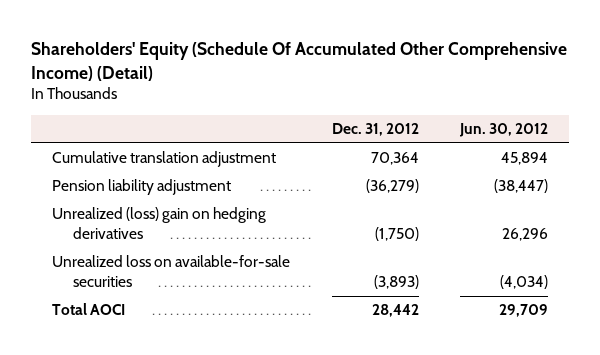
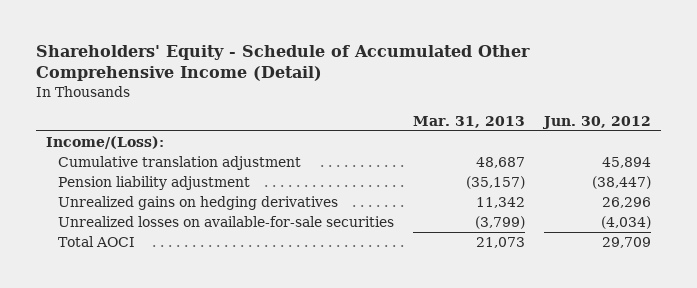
- Shareholders' Equity (Schedule Of Accumulated Other Comprehensive Income) (Detail)
+ Shareholders' Equity - Schedule of Accumulated Other Comprehensive Income (Detail)
- | Dec. 31, 2012 | Jun. 30, 2012
+ | Mar. 31, 2013 | Jun. 30, 2012
+ Income/(Loss):
- Unrealized (loss) gain on hedging derivatives | (1,750) | 26,296
- Unrealized loss on available-for-sale securities | (3,893) | (4,034)
+ Unrealized gains on hedging derivatives | 11,342 | 26,296
+ Unrealized losses on available-for-sale securities | (3,799) | (4,034)

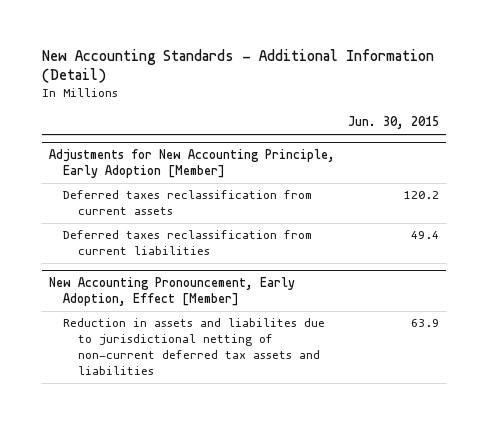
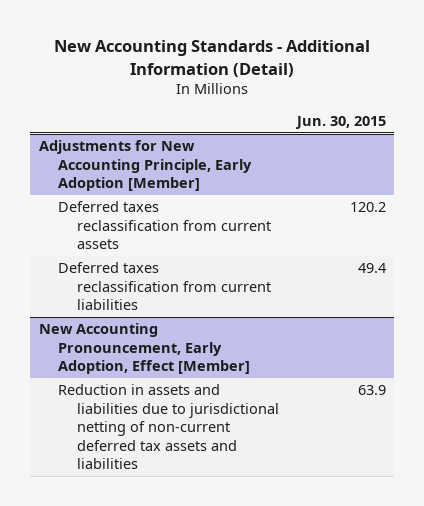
@ New Accounting Pronouncement, Early Adoption, Effect [Member]
- Reduction in assets and liabilites due to jurisdictional netting of non-current deferred tax assets and liabilities | 63.9
+ Reduction in assets and liabilities due to jurisdictional netting of non-current deferred tax assets and liabilities | 63.9

